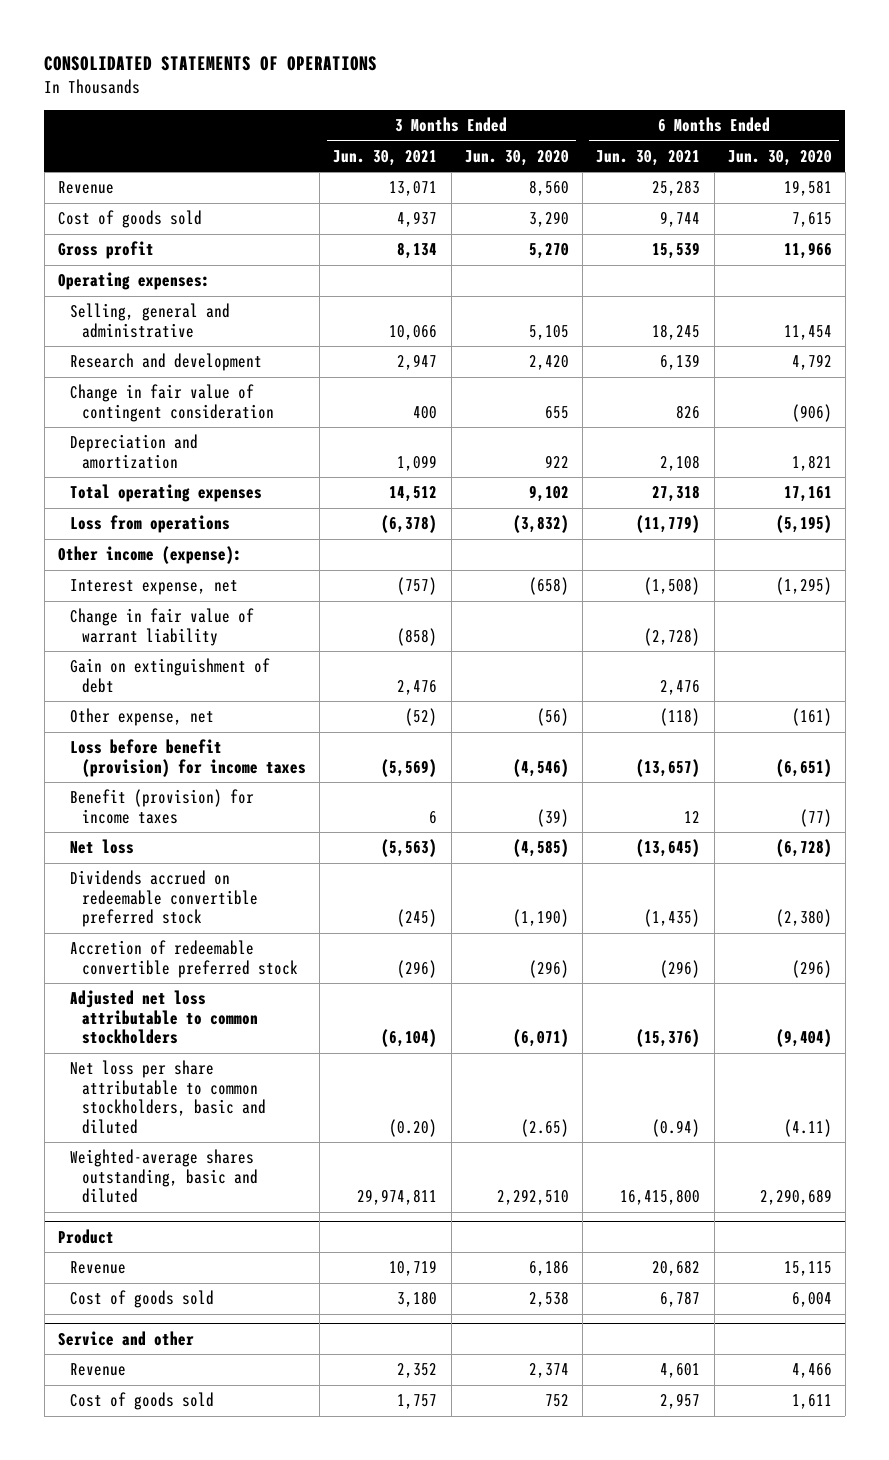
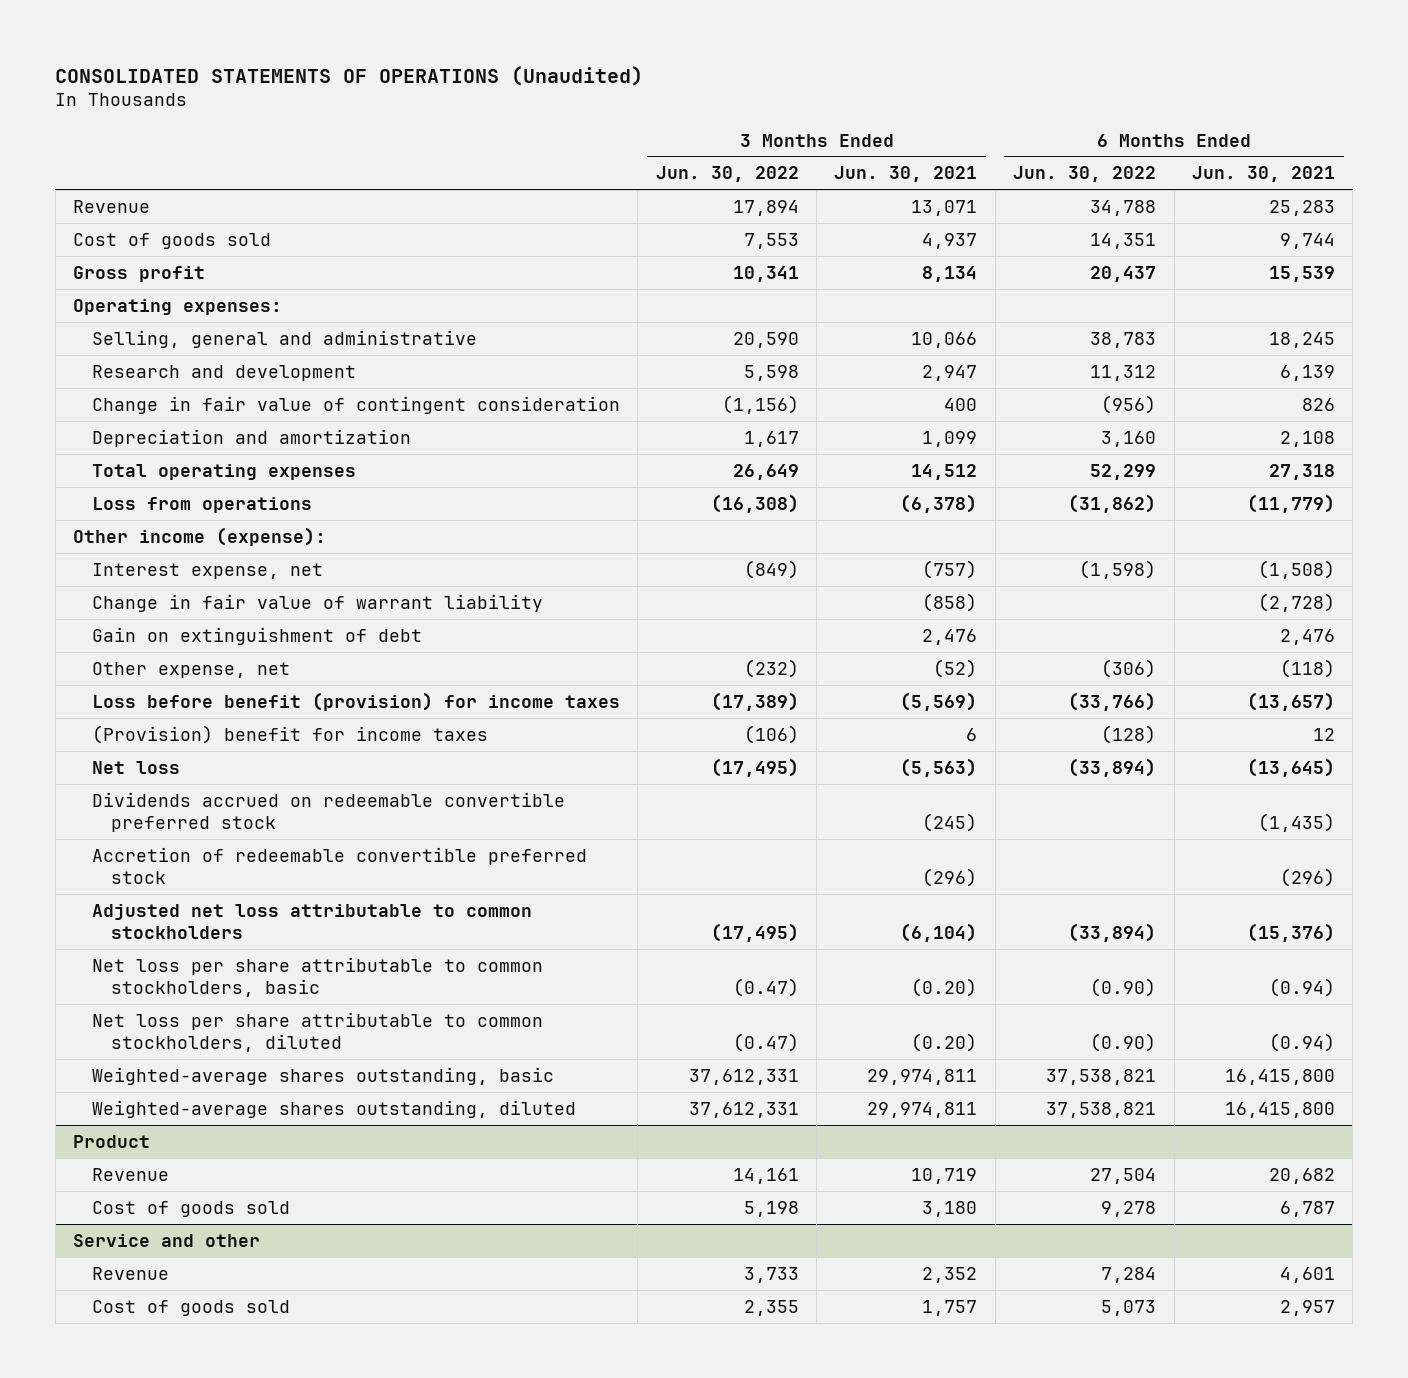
- CONSOLIDATED STATEMENTS OF OPERATIONS
+ CONSOLIDATED STATEMENTS OF OPERATIONS (Unaudited)
- | 3 Months Ended Jun. 30, 2021 | 3 Months Ended Jun. 30, 2020 | 6 Months Ended Jun. 30, 2021 | 6 Months Ended Jun. 30, 2020
+ | 3 Months Ended Jun. 30, 2022 | 3 Months Ended Jun. 30, 2021 | 6 Months Ended Jun. 30, 2022 | 6 Months Ended Jun. 30, 2021
- Benefit (provision) for income taxes | 6 | (39) | 12 | (77)
+ (Provision) benefit for income taxes | (106) | 6 | (128) | 12
- Net loss per share attributable to common stockholders, basic and diluted | (0.20) | (2.65) | (0.94) | (4.11)
- Weighted-average shares outstanding, basic and diluted | 29,974,811 | 2,292,510 | 16,415,800 | 2,290,689
+ Net loss per share attributable to common stockholders, basic | (0.47) | (0.20) | (0.90) | (0.94)
+ Net loss per share attributable to common stockholders, diluted | (0.47) | (0.20) | (0.90) | (0.94)
+ Weighted-average shares outstanding, basic | 37,612,331 | 29,974,811 | 37,538,821 | 16,415,800
+ Weighted-average shares outstanding, diluted | 37,612,331 | 29,974,811 | 37,538,821 | 16,415,800

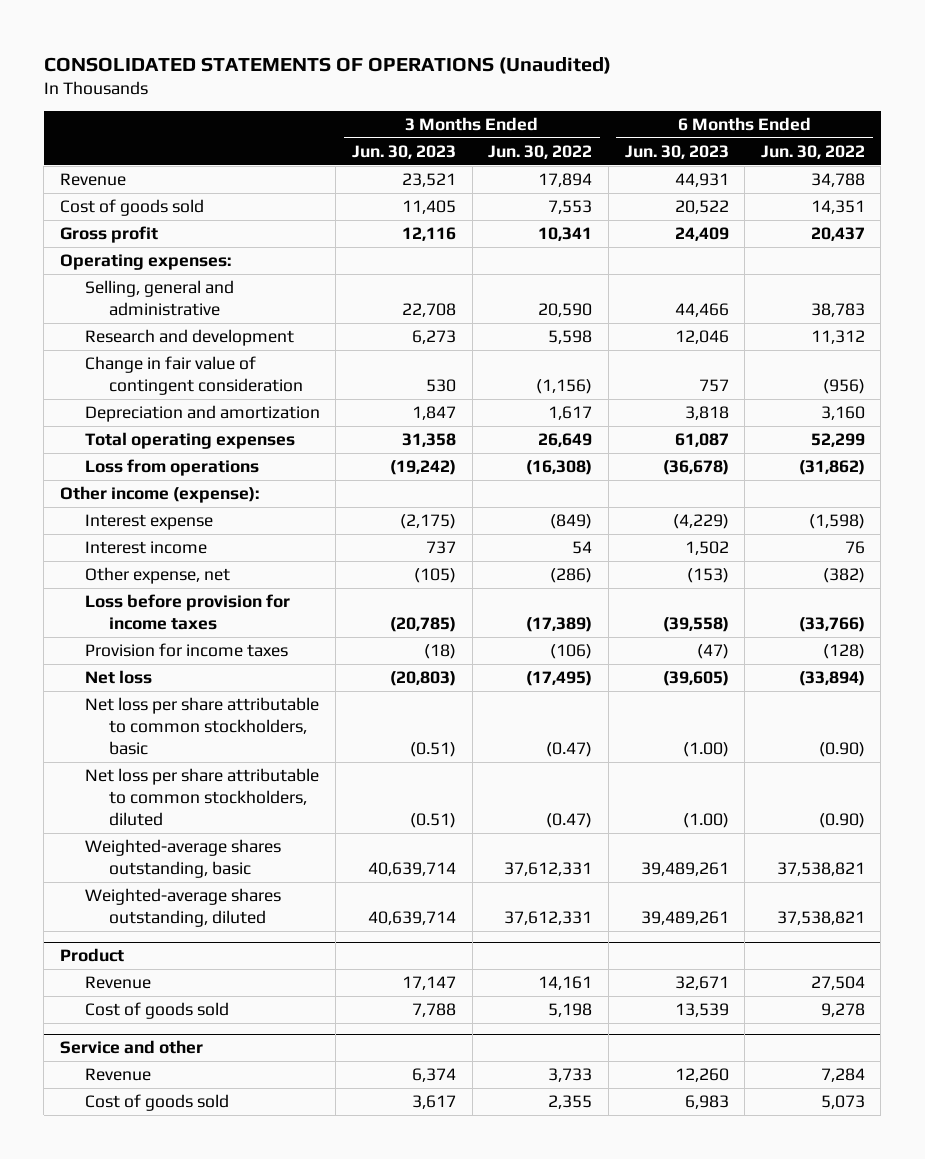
- | 3 Months Ended Jun. 30, 2022 | 3 Months Ended Jun. 30, 2021 | 6 Months Ended Jun. 30, 2022 | 6 Months Ended Jun. 30, 2021
+ | 3 Months Ended Jun. 30, 2023 | 3 Months Ended Jun. 30, 2022 | 6 Months Ended Jun. 30, 2023 | 6 Months Ended Jun. 30, 2022
- Interest expense, net | (849) | (757) | (1,598) | (1,508)
- Change in fair value of warrant liability | | (858) | | (2,728)
- Gain on extinguishment of debt | | 2,476 | | 2,476
- Other expense, net | (232) | (52) | (306) | (118)
- Loss before benefit (provision) for income taxes | (17,389) | (5,569) | (33,766) | (13,657)
- (Provision) benefit for income taxes | (106) | 6 | (128) | 12
+ Interest expense | (2,175) | (849) | (4,229) | (1,598)
+ Interest income | 737 | 54 | 1,502 | 76
+ Other expense, net | (105) | (286) | (153) | (382)
+ Loss before provision for income taxes | (20,785) | (17,389) | (39,558) | (33,766)
+ Provision for income taxes | (18) | (106) | (47) | (128)
- Dividends accrued on redeemable convertible preferred stock | | (245) | | (1,435)
- Accretion of redeemable convertible preferred stock | | (296) | | (296)
- Adjusted net loss attributable to common stockholders | (17,495) | (6,104) | (33,894) | (15,376)

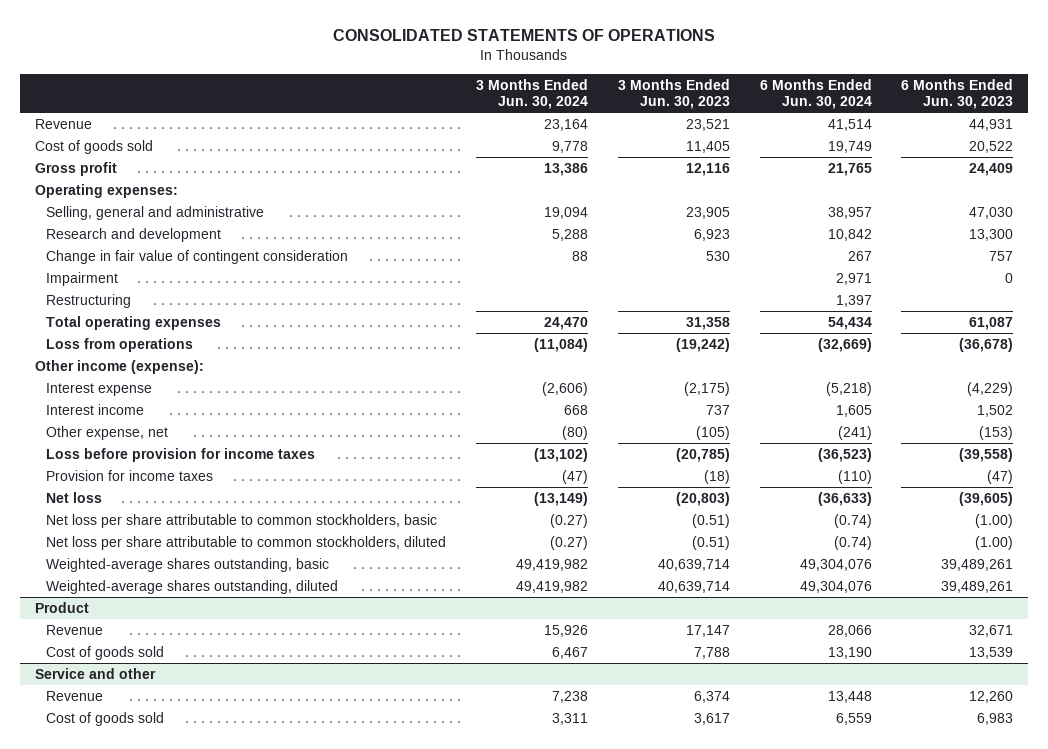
- CONSOLIDATED STATEMENTS OF OPERATIONS (Unaudited)
+ CONSOLIDATED STATEMENTS OF OPERATIONS
- | 3 Months Ended Jun. 30, 2023 | 3 Months Ended Jun. 30, 2022 | 6 Months Ended Jun. 30, 2023 | 6 Months Ended Jun. 30, 2022
+ | 3 Months Ended Jun. 30, 2024 | 3 Months Ended Jun. 30, 2023 | 6 Months Ended Jun. 30, 2024 | 6 Months Ended Jun. 30, 2023
- Selling, general and administrative | 22,708 | 20,590 | 44,466 | 38,783
- Research and development | 6,273 | 5,598 | 12,046 | 11,312
+ Selling, general and administrative | 19,094 | 23,905 | 38,957 | 47,030
+ Research and development | 5,288 | 6,923 | 10,842 | 13,300
- Depreciation and amortization | 1,847 | 1,617 | 3,818 | 3,160
+ Impairment | | | 2,971 | 0
+ Restructuring | | | 1,397 |

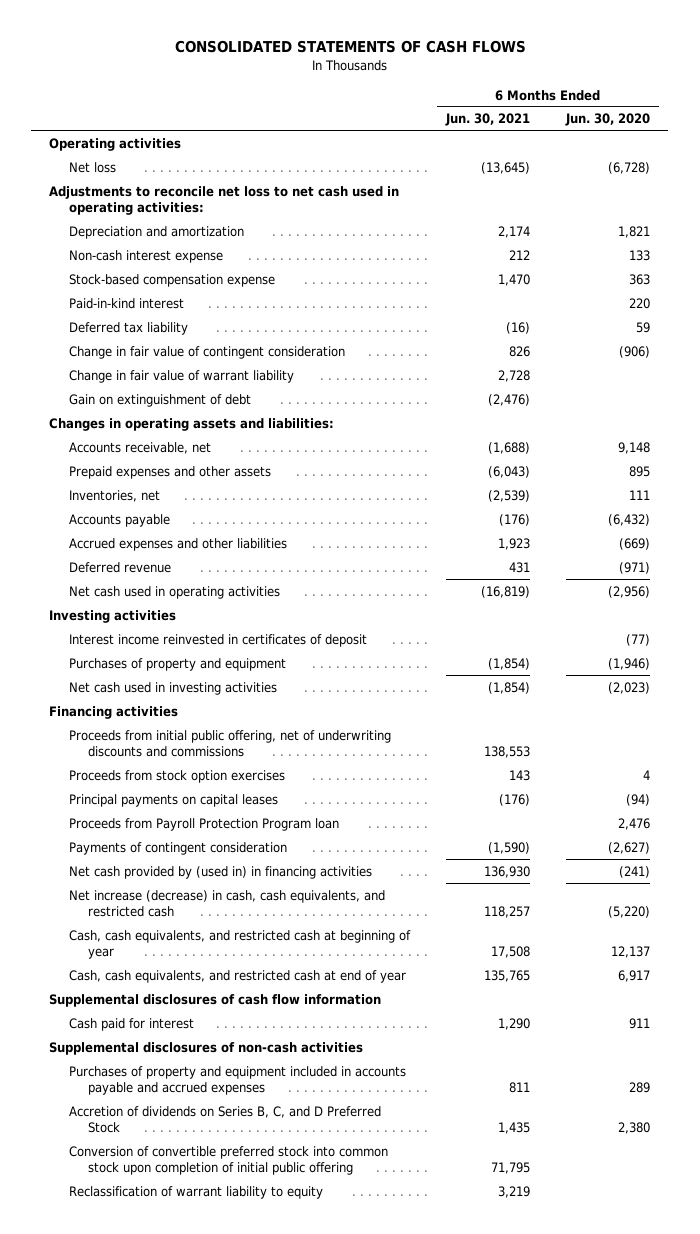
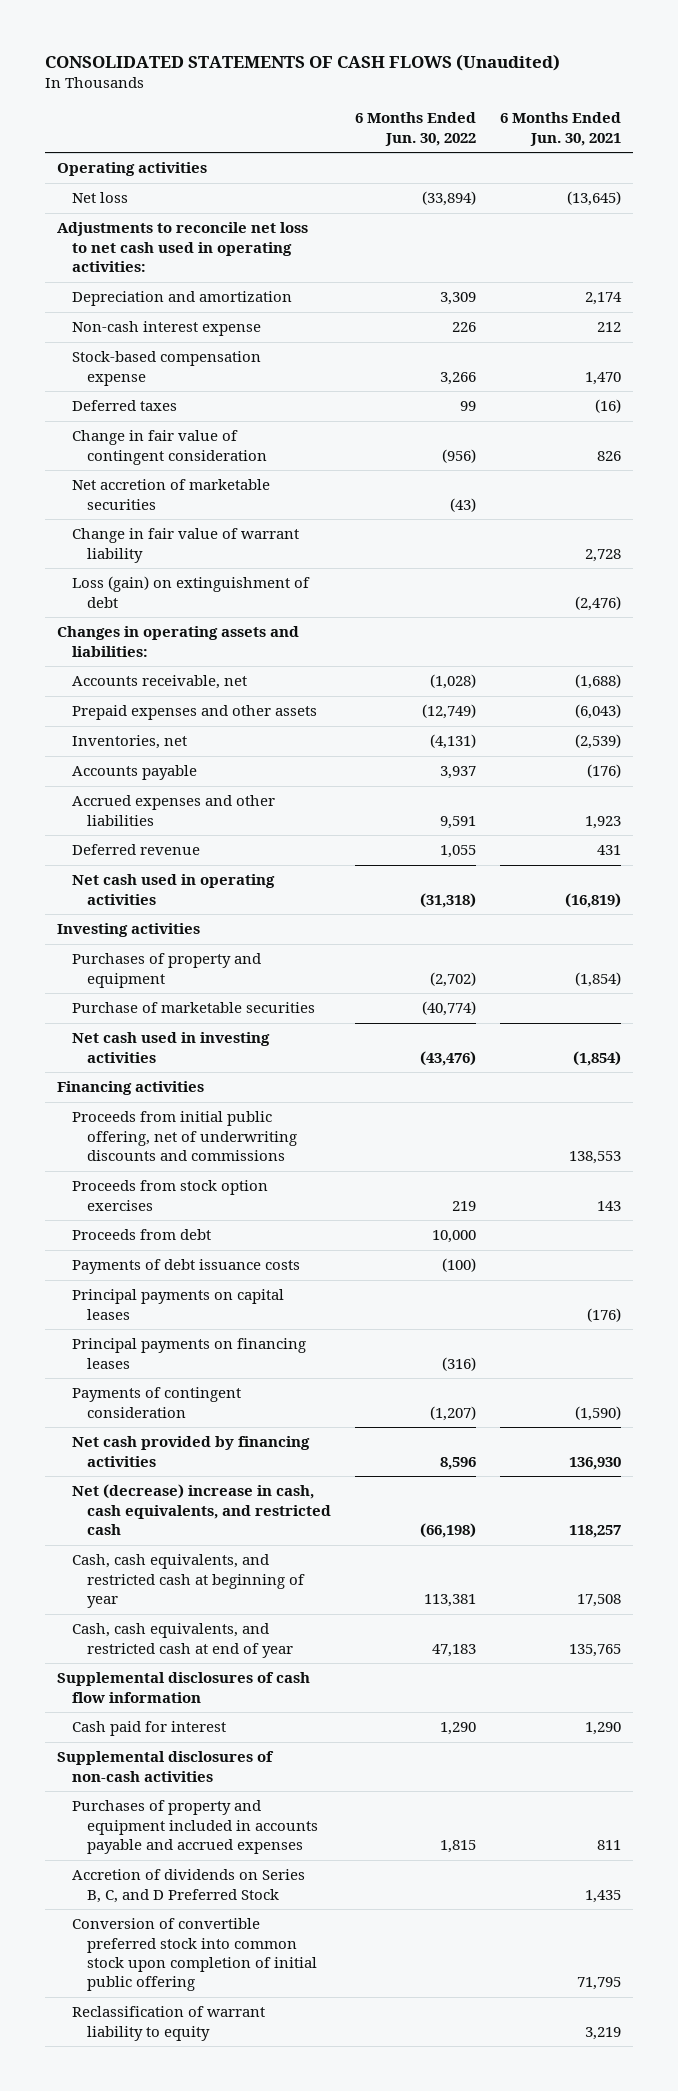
- CONSOLIDATED STATEMENTS OF CASH FLOWS
+ CONSOLIDATED STATEMENTS OF CASH FLOWS (Unaudited)
- | 6 Months Ended Jun. 30, 2021 | 6 Months Ended Jun. 30, 2020
+ | 6 Months Ended Jun. 30, 2022 | 6 Months Ended Jun. 30, 2021
- Paid-in-kind interest | | 220
- Deferred tax liability | (16) | 59
+ Deferred taxes | 99 | (16)
+ Net accretion of marketable securities | (43) |
- Gain on extinguishment of debt | (2,476) |
+ Loss (gain) on extinguishment of debt | | (2,476)
- Interest income reinvested in certificates of deposit | | (77)
+ Purchase of marketable securities | (40,774) |
+ Proceeds from debt | 10,000 |
+ Payments of debt issuance costs | (100) |
- Proceeds from Payroll Protection Program loan | | 2,476
+ Principal payments on financing leases | (316) |
- Net cash provided by (used in) in financing activities | 136,930 | (241)
- Net increase (decrease) in cash, cash equivalents, and restricted cash | 118,257 | (5,220)
+ Net cash provided by financing activities | 8,596 | 136,930
+ Net (decrease) increase in cash, cash equivalents, and restricted cash | (66,198) | 118,257

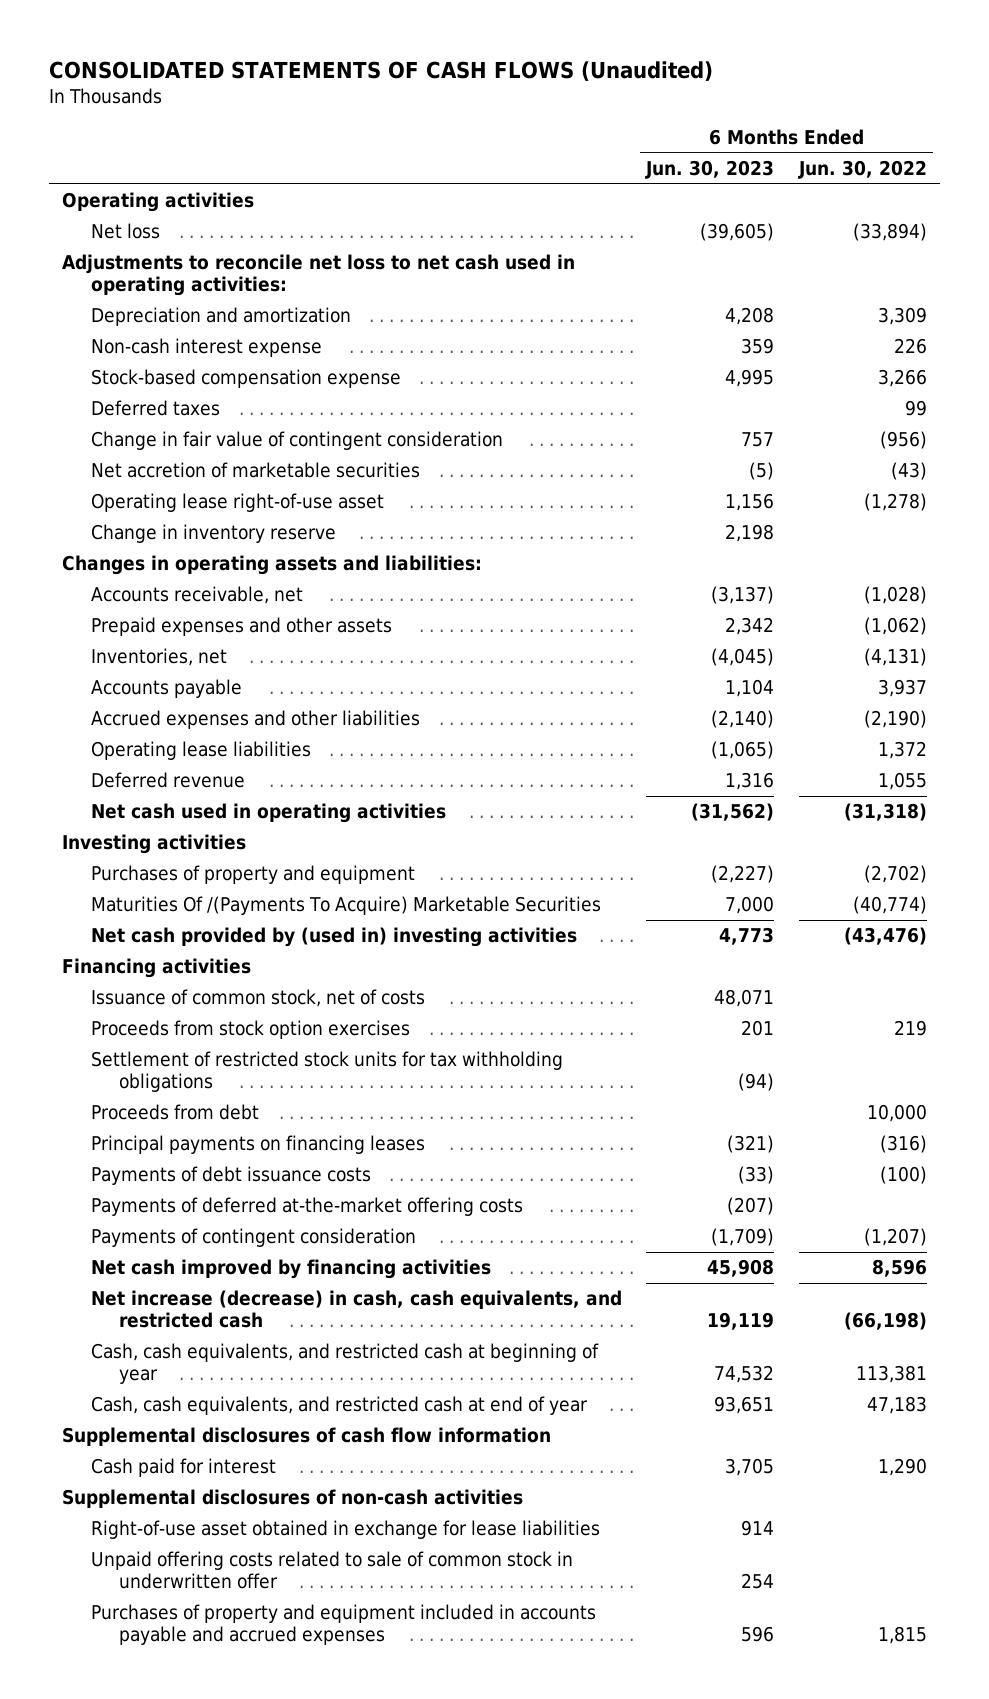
- | 6 Months Ended Jun. 30, 2022 | 6 Months Ended Jun. 30, 2021
+ | 6 Months Ended Jun. 30, 2023 | 6 Months Ended Jun. 30, 2022
- Change in fair value of warrant liability | | 2,728
- Loss (gain) on extinguishment of debt | | (2,476)
+ Operating lease right-of-use asset | 1,156 | (1,278)
+ Change in inventory reserve | 2,198 |
- Prepaid expenses and other assets | (12,749) | (6,043)
+ Prepaid expenses and other assets | 2,342 | (1,062)
- Accrued expenses and other liabilities | 9,591 | 1,923
+ Accrued expenses and other liabilities | (2,140) | (2,190)
+ Operating lease liabilities | (1,065) | 1,372
- Purchase of marketable securities | (40,774) |
- Net cash used in investing activities | (43,476) | (1,854)
+ Maturities Of /(Payments To Acquire) Marketable Securities | 7,000 | (40,774)
+ Net cash provided by (used in) investing activities | 4,773 | (43,476)
- Proceeds from initial public offering, net of underwriting discounts and commissions | | 138,553
+ Issuance of common stock, net of costs | 48,071 |
+ Settlement of restricted stock units for tax withholding obligations | (94) |
- Principal payments on capital leases | | (176)
moved down: Payments of debt issuance costs | (33) | (100)
+ Payments of deferred at-the-market offering costs | (207) |
- Net cash provided by financing activities | 8,596 | 136,930
- Net (decrease) increase in cash, cash equivalents, and restricted cash | (66,198) | 118,257
+ Net cash improved by financing activities | 45,908 | 8,596
+ Net increase (decrease) in cash, cash equivalents, and restricted cash | 19,119 | (66,198)
+ Right-of-use asset obtained in exchange for lease liabilities | 914 |
+ Unpaid offering costs related to sale of common stock in underwritten offer | 254 |
- Accretion of dividends on Series B, C, and D Preferred Stock | | 1,435
- Conversion of convertible preferred stock into common stock upon completion of initial public offering | | 71,795
- Reclassification of warrant liability to equity | | 3,219

